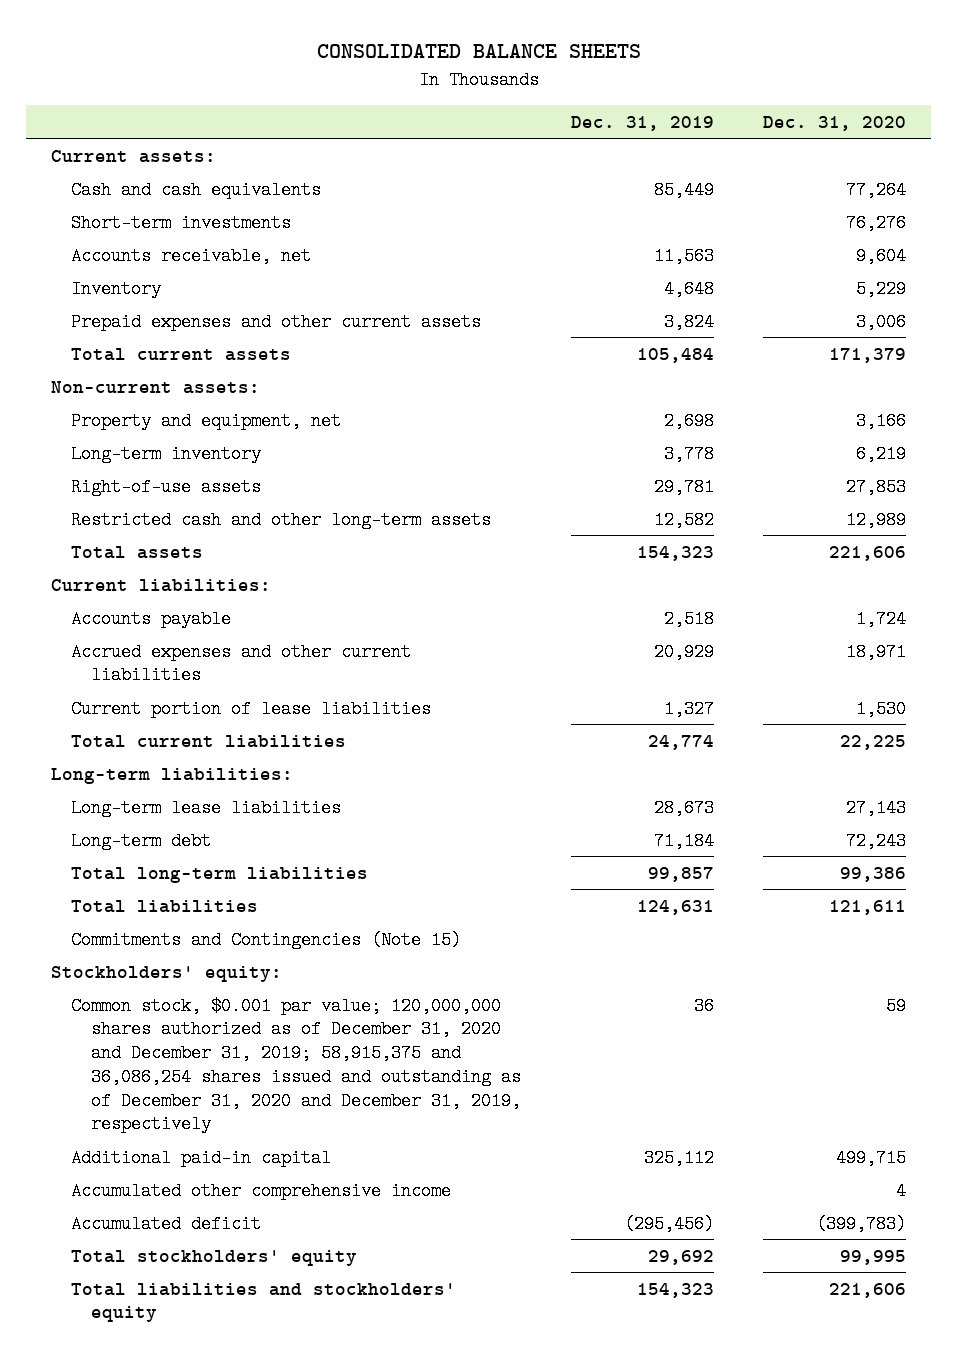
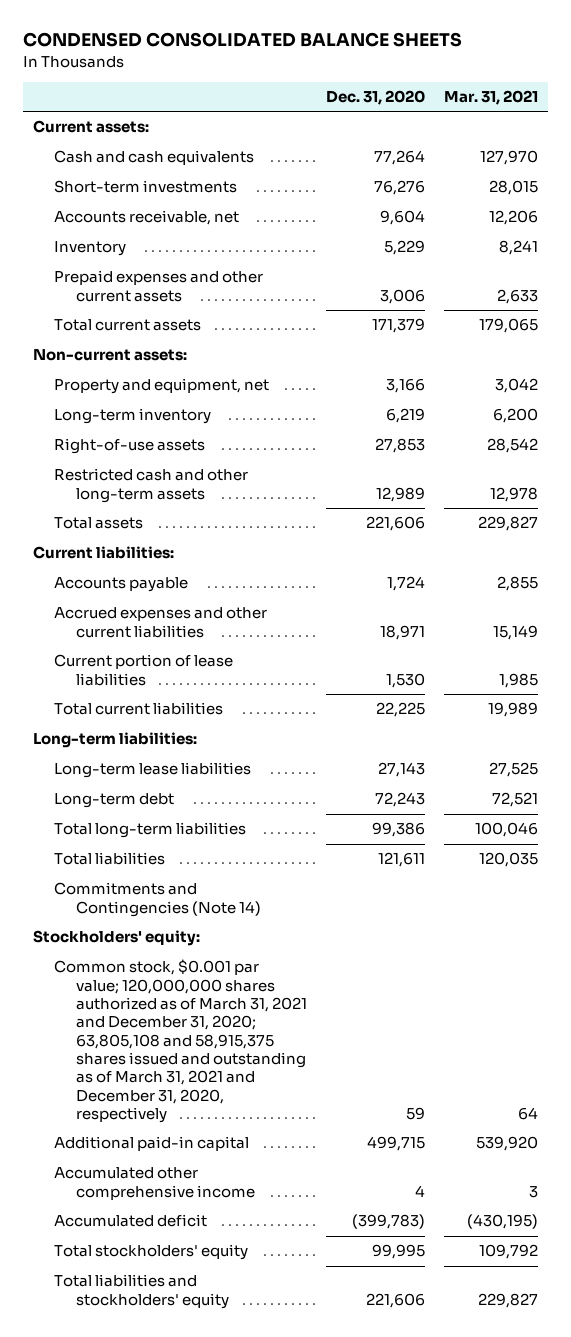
- CONSOLIDATED BALANCE SHEETS
+ CONDENSED CONSOLIDATED BALANCE SHEETS
- | Dec. 31, 2019 | Dec. 31, 2020
+ | Dec. 31, 2020 | Mar. 31, 2021
- Commitments and Contingencies (Note 15)
+ Commitments and Contingencies (Note 14)
- Common stock, $0.001 par value; 120,000,000 shares authorized as of December 31, 2020 and December 31, 2019; 58,915,375 and 36,086,254 shares issued and outstanding as of December 31, 2020 and December 31, 2019, respectively | 36 | 59
+ Common stock, $0.001 par value; 120,000,000 shares authorized as of March 31, 2021 and December 31, 2020; 63,805,108 and 58,915,375 shares issued and outstanding as of March 31, 2021 and December 31, 2020, respectively | 59 | 64

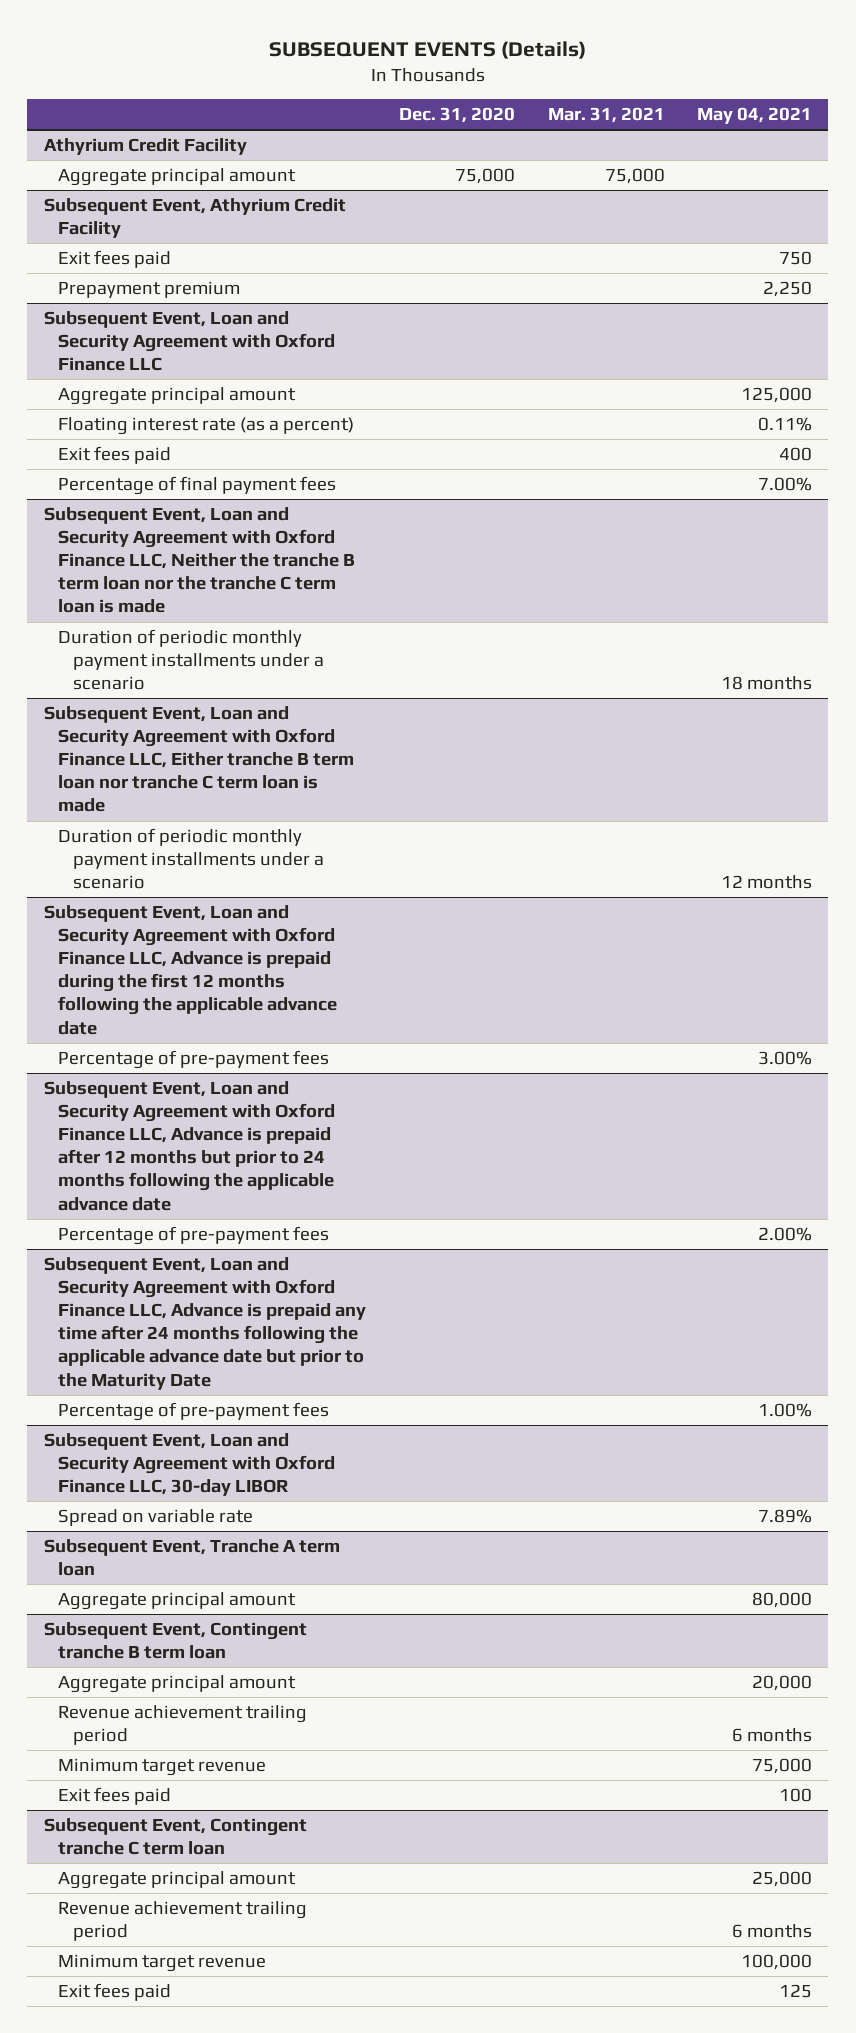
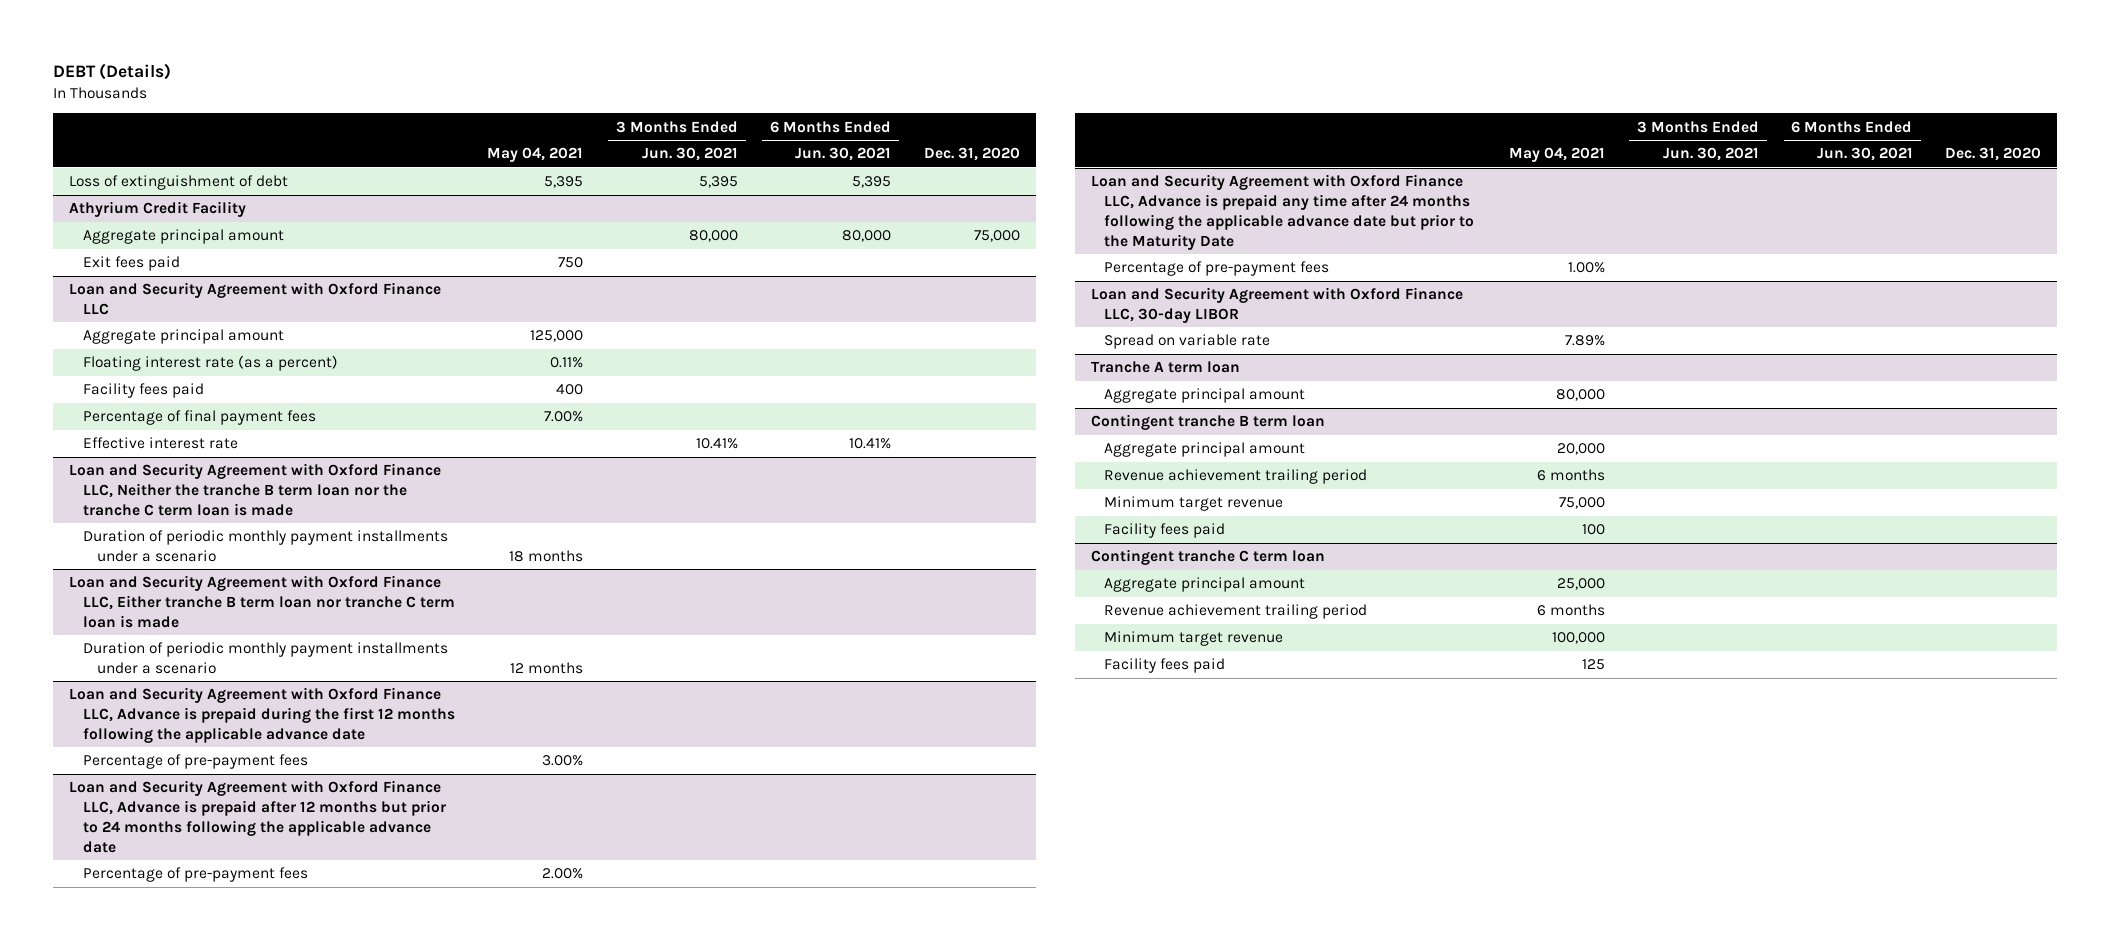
- SUBSEQUENT EVENTS (Details)
+ DEBT (Details)
- | Dec. 31, 2020 | Mar. 31, 2021 | May 04, 2021
+ | May 04, 2021 | 3 Months Ended Jun. 30, 2021 | 6 Months Ended Jun. 30, 2021 | Dec. 31, 2020
+ Loss of extinguishment of debt | 5,395 | 5,395 | 5,395 |
- Subsequent Event, Athyrium Credit Facility
- Prepayment premium | | | 2,250
- Subsequent Event, Loan and Security Agreement with Oxford Finance LLC
+ Loan and Security Agreement with Oxford Finance LLC
- Exit fees paid | | | 400
+ Facility fees paid | 400 | | |
- Subsequent Event, Loan and Security Agreement with Oxford Finance LLC, Neither the tranche B term loan nor the tranche C term loan is made
+ Effective interest rate | | 10.41% | 10.41% |
+ Loan and Security Agreement with Oxford Finance LLC, Neither the tranche B term loan nor the tranche C term loan is made
- Subsequent Event, Loan and Security Agreement with Oxford Finance LLC, Either tranche B term loan nor tranche C term loan is made
+ Loan and Security Agreement with Oxford Finance LLC, Either tranche B term loan nor tranche C term loan is made
- Subsequent Event, Loan and Security Agreement with Oxford Finance LLC, Advance is prepaid during the first 12 months following the applicable advance date
+ Loan and Security Agreement with Oxford Finance LLC, Advance is prepaid during the first 12 months following the applicable advance date
- Subsequent Event, Loan and Security Agreement with Oxford Finance LLC, Advance is prepaid after 12 months but prior to 24 months following the applicable advance date
+ Loan and Security Agreement with Oxford Finance LLC, Advance is prepaid after 12 months but prior to 24 months following the applicable advance date
- Subsequent Event, Loan and Security Agreement with Oxford Finance LLC, Advance is prepaid any time after 24 months following the applicable advance date but prior to the Maturity Date
+ Loan and Security Agreement with Oxford Finance LLC, Advance is prepaid any time after 24 months following the applicable advance date but prior to the Maturity Date
- Subsequent Event, Loan and Security Agreement with Oxford Finance LLC, 30-day LIBOR
+ Loan and Security Agreement with Oxford Finance LLC, 30-day LIBOR
- Subsequent Event, Tranche A term loan
+ Tranche A term loan
- Subsequent Event, Contingent tranche B term loan
+ Contingent tranche B term loan
- Exit fees paid | | | 100
- Subsequent Event, Contingent tranche C term loan
+ Facility fees paid | 100 | | |
+ Contingent tranche C term loan
- Exit fees paid | | | 125
+ Facility fees paid | 125 | | |

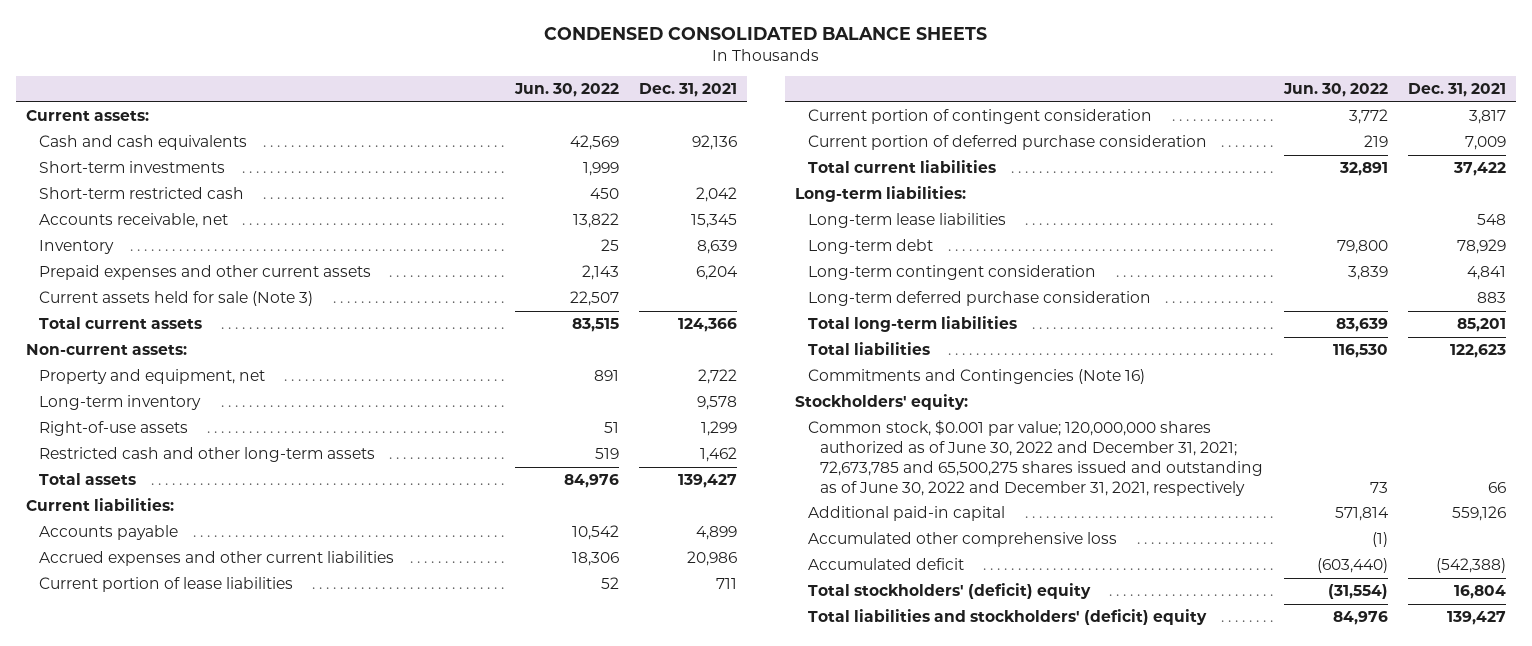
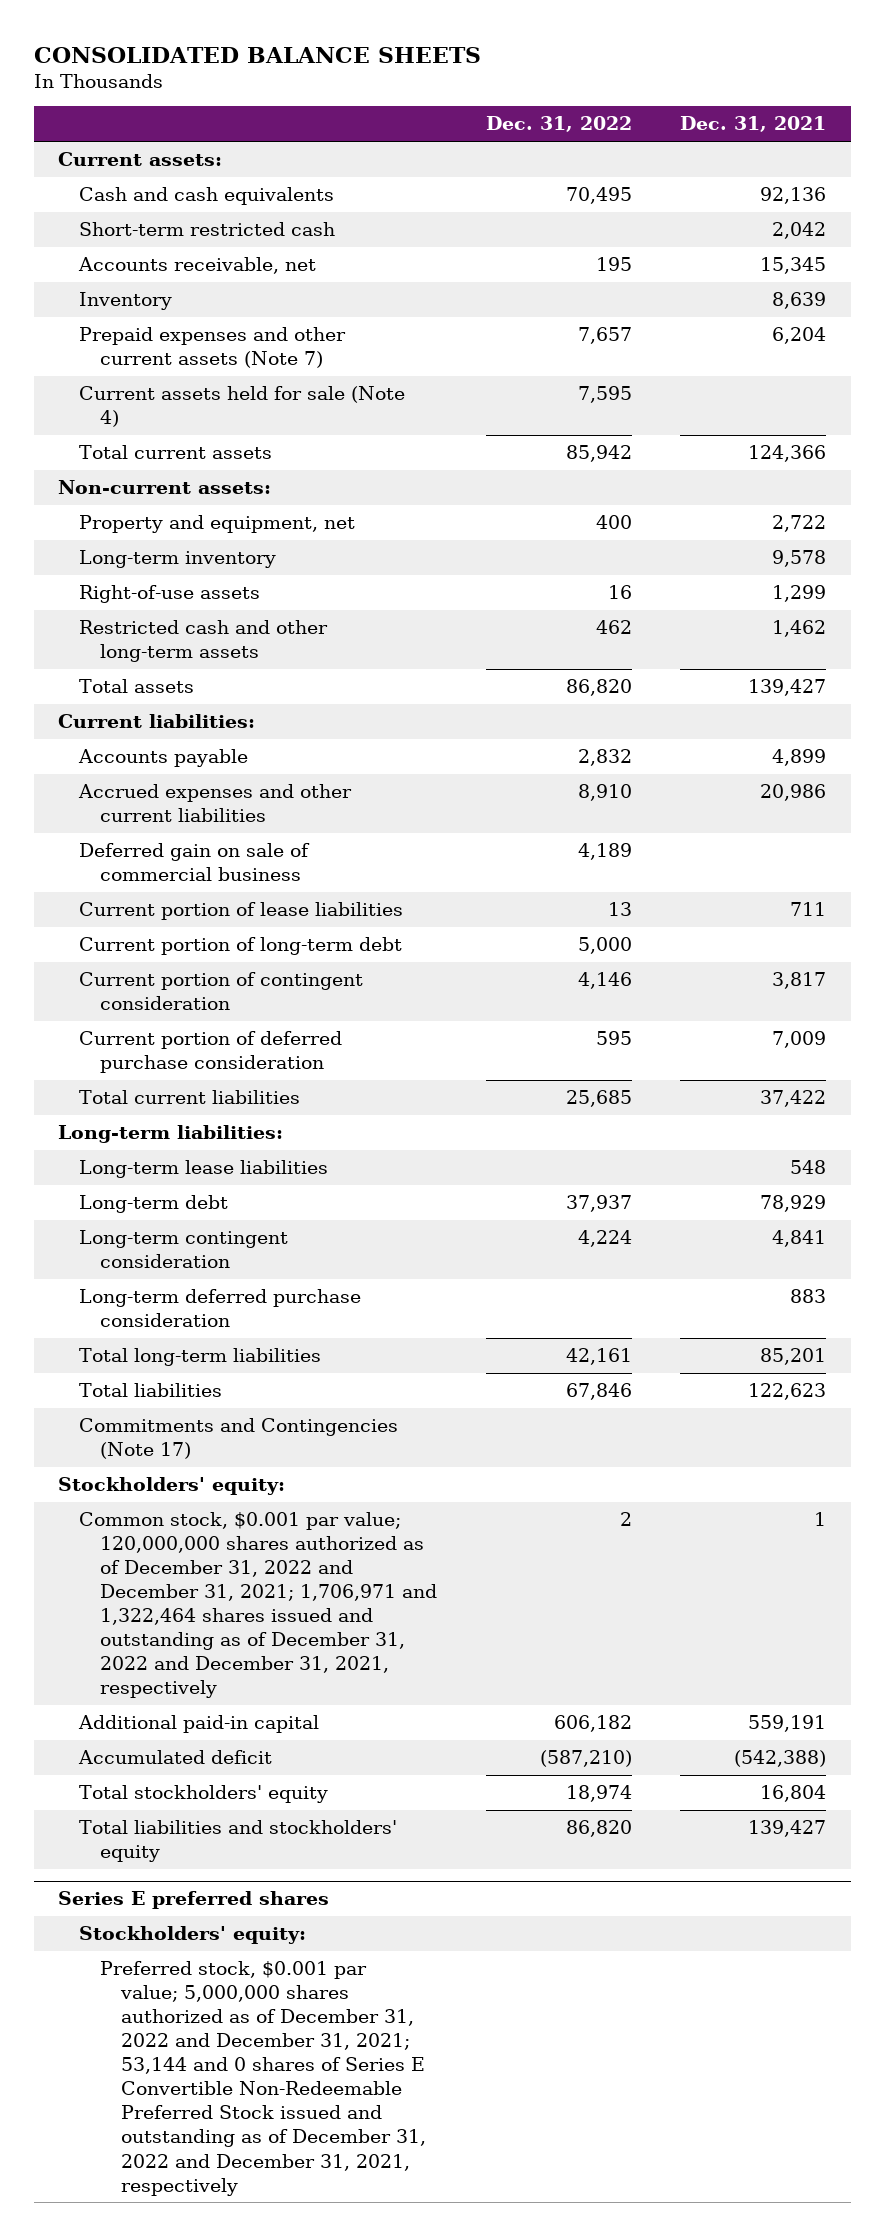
- CONDENSED CONSOLIDATED BALANCE SHEETS
+ CONSOLIDATED BALANCE SHEETS
- | Jun. 30, 2022 | Dec. 31, 2021
+ | Dec. 31, 2022 | Dec. 31, 2021
- Short-term investments | 1,999 |
- Prepaid expenses and other current assets | 2,143 | 6,204
- Current assets held for sale (Note 3) | 22,507 |
+ Prepaid expenses and other current assets (Note 7) | 7,657 | 6,204
+ Current assets held for sale (Note 4) | 7,595 |
+ Deferred gain on sale of commercial business | 4,189 |
+ Current portion of long-term debt | 5,000 |
- Commitments and Contingencies (Note 16)
+ Commitments and Contingencies (Note 17)
- Common stock, $0.001 par value; 120,000,000 shares authorized as of June 30, 2022 and December 31, 2021; 72,673,785 and 65,500,275 shares issued and outstanding as of June 30, 2022 and December 31, 2021, respectively | 73 | 66
- Additional paid-in capital | 571,814 | 559,126
- Accumulated other comprehensive loss | (1) |
+ Common stock, $0.001 par value; 120,000,000 shares authorized as of December 31, 2022 and December 31, 2021; 1,706,971 and 1,322,464 shares issued and outstanding as of December 31, 2022 and December 31, 2021, respectively | 2 | 1
+ Additional paid-in capital | 606,182 | 559,191
- Total stockholders' (deficit) equity | (31,554) | 16,804
- Total liabilities and stockholders' (deficit) equity | 84,976 | 139,427
+ Total stockholders' equity | 18,974 | 16,804
+ Total liabilities and stockholders' equity | 86,820 | 139,427
+ Series E preferred shares
+ Stockholders' equity:
+ Preferred stock, $0.001 par value; 5,000,000 shares authorized as of December 31, 2022 and December 31, 2021; 53,144 and 0 shares of Series E Convertible Non-Redeemable Preferred Stock issued and outstanding as of December 31, 2022 and December 31, 2021, respectively

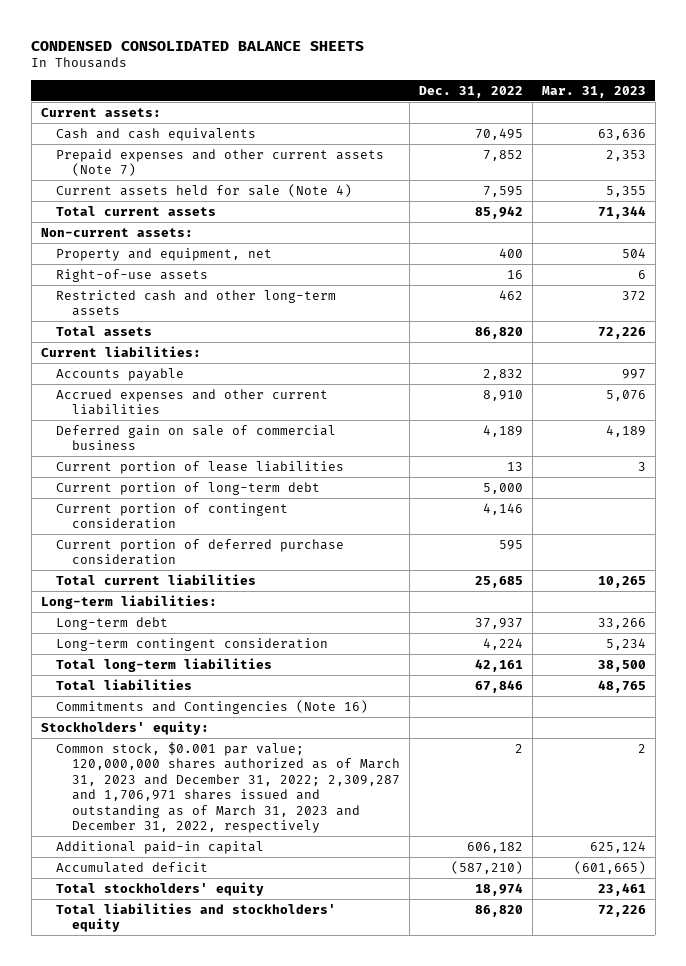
- CONSOLIDATED BALANCE SHEETS
+ CONDENSED CONSOLIDATED BALANCE SHEETS
- | Dec. 31, 2022 | Dec. 31, 2021
+ | Dec. 31, 2022 | Mar. 31, 2023
- Short-term restricted cash | | 2,042
- Accounts receivable, net | 195 | 15,345
- Inventory | | 8,639
- Prepaid expenses and other current assets (Note 7) | 7,657 | 6,204
+ Prepaid expenses and other current assets (Note 7) | 7,852 | 2,353
- Long-term inventory | | 9,578
- Long-term lease liabilities | | 548
- Long-term deferred purchase consideration | | 883
- Commitments and Contingencies (Note 17)
+ Commitments and Contingencies (Note 16)
- Common stock, $0.001 par value; 120,000,000 shares authorized as of December 31, 2022 and December 31, 2021; 1,706,971 and 1,322,464 shares issued and outstanding as of December 31, 2022 and December 31, 2021, respectively | 2 | 1
+ Common stock, $0.001 par value; 120,000,000 shares authorized as of March 31, 2023 and December 31, 2022; 2,309,287 and 1,706,971 shares issued and outstanding as of March 31, 2023 and December 31, 2022, respectively | 2 | 2
- Series E preferred shares
- Stockholders' equity:
- Preferred stock, $0.001 par value; 5,000,000 shares authorized as of December 31, 2022 and December 31, 2021; 53,144 and 0 shares of Series E Convertible Non-Redeemable Preferred Stock issued and outstanding as of December 31, 2022 and December 31, 2021, respectively

